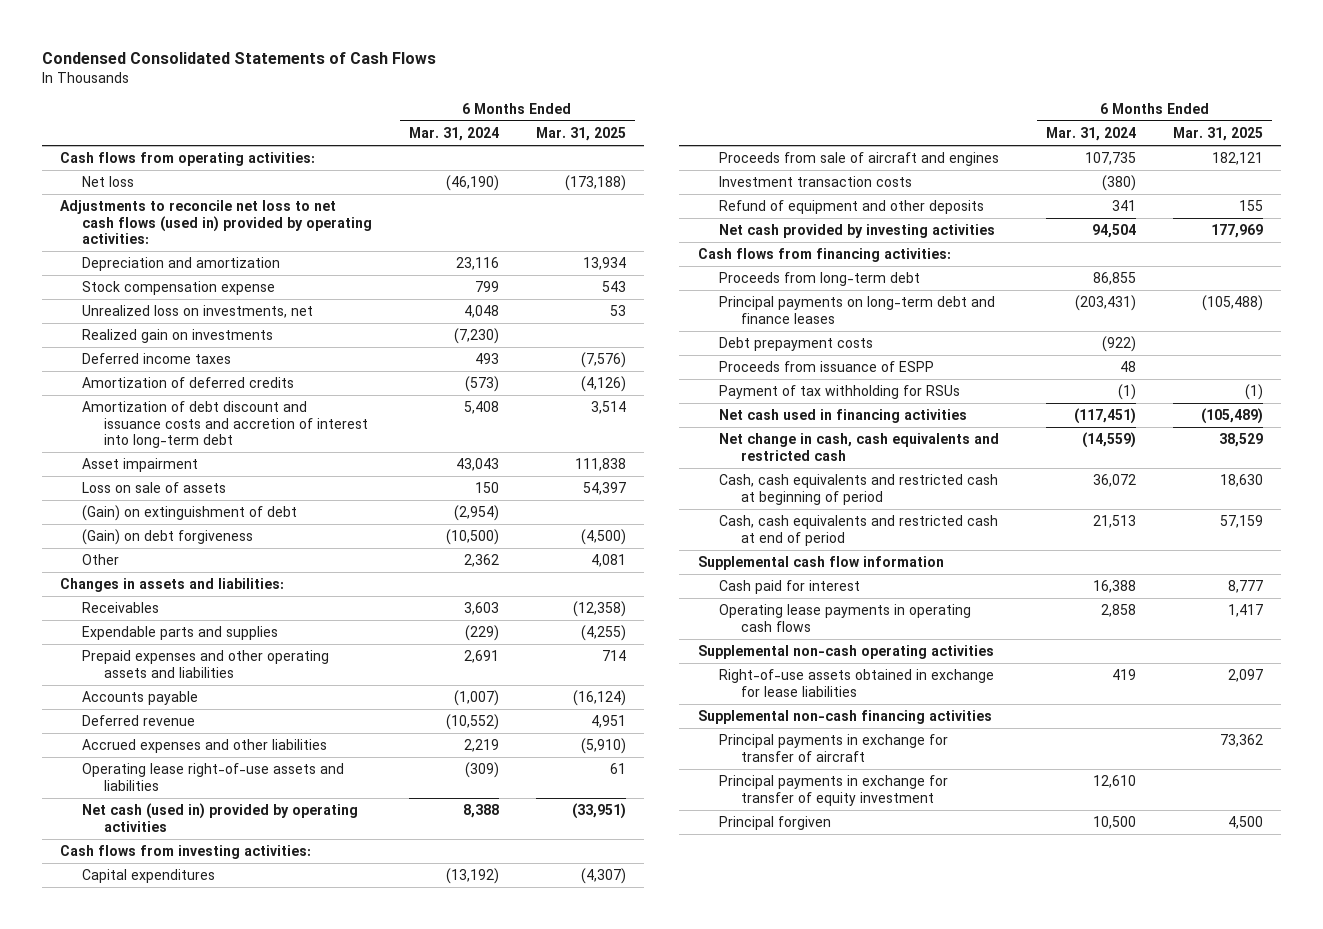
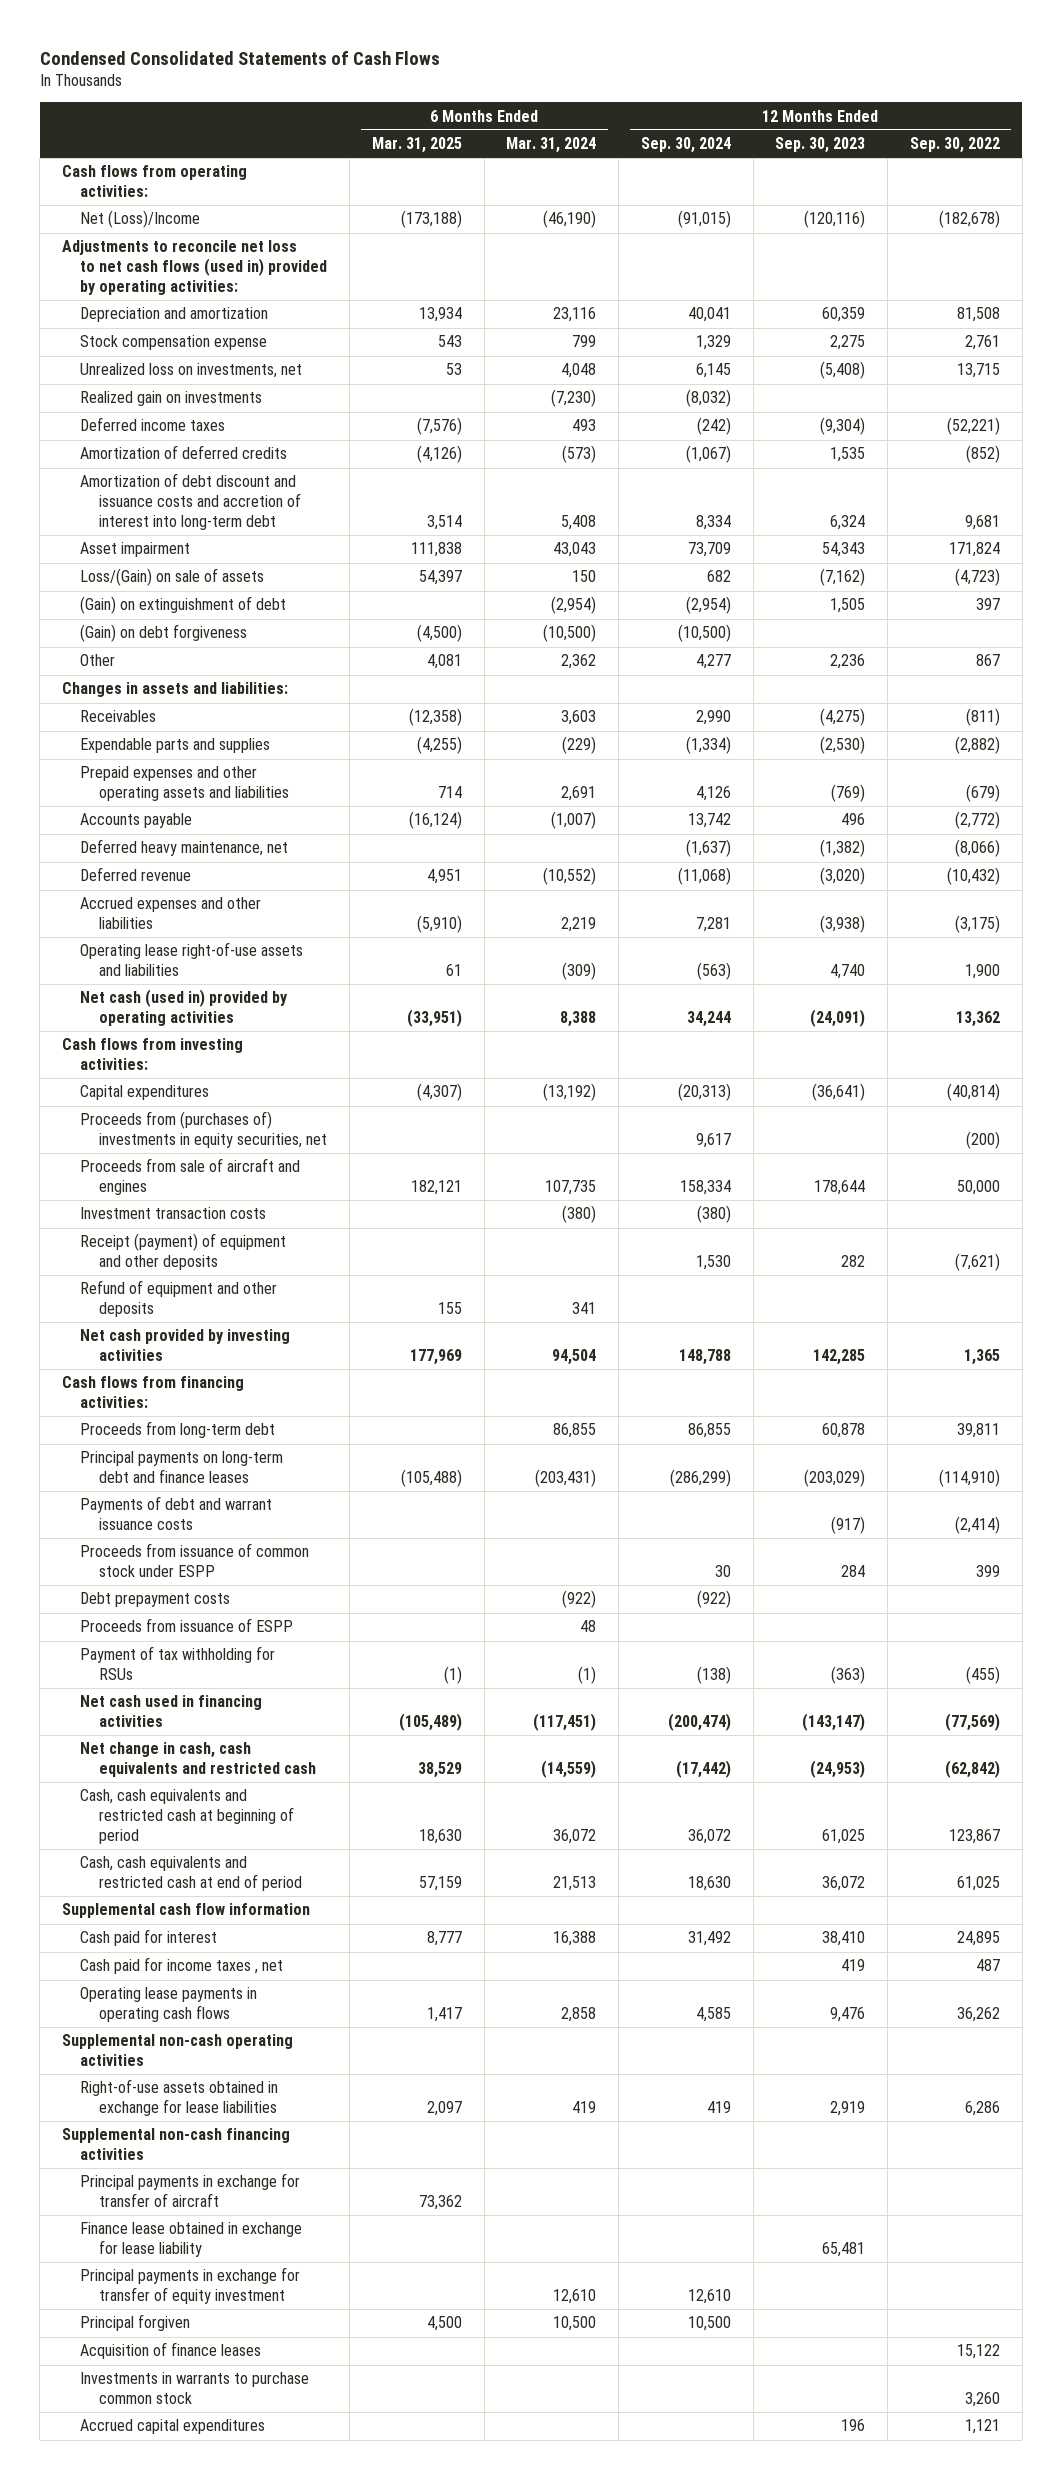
- | 6 Months Ended Mar. 31, 2024 | 6 Months Ended Mar. 31, 2025
+ | 6 Months Ended Mar. 31, 2025 | 6 Months Ended Mar. 31, 2024 | 12 Months Ended Sep. 30, 2024 | 12 Months Ended Sep. 30, 2023 | 12 Months Ended Sep. 30, 2022
- Net loss | (46,190) | (173,188)
+ Net (Loss)/Income | (173,188) | (46,190) | (91,015) | (120,116) | (182,678)
- Loss on sale of assets | 150 | 54,397
+ Loss/(Gain) on sale of assets | 54,397 | 150 | 682 | (7,162) | (4,723)
+ Deferred heavy maintenance, net | | | (1,637) | (1,382) | (8,066)
+ Proceeds from (purchases of) investments in equity securities, net | | | 9,617 | | (200)
+ Receipt (payment) of equipment and other deposits | | | 1,530 | 282 | (7,621)
+ Payments of debt and warrant issuance costs | | | | (917) | (2,414)
+ Proceeds from issuance of common stock under ESPP | | | 30 | 284 | 399
+ Cash paid for income taxes , net | | | | 419 | 487
+ Finance lease obtained in exchange for lease liability | | | | 65,481 |
+ Acquisition of finance leases | | | | | 15,122
+ Investments in warrants to purchase common stock | | | | | 3,260
+ Accrued capital expenditures | | | | 196 | 1,121

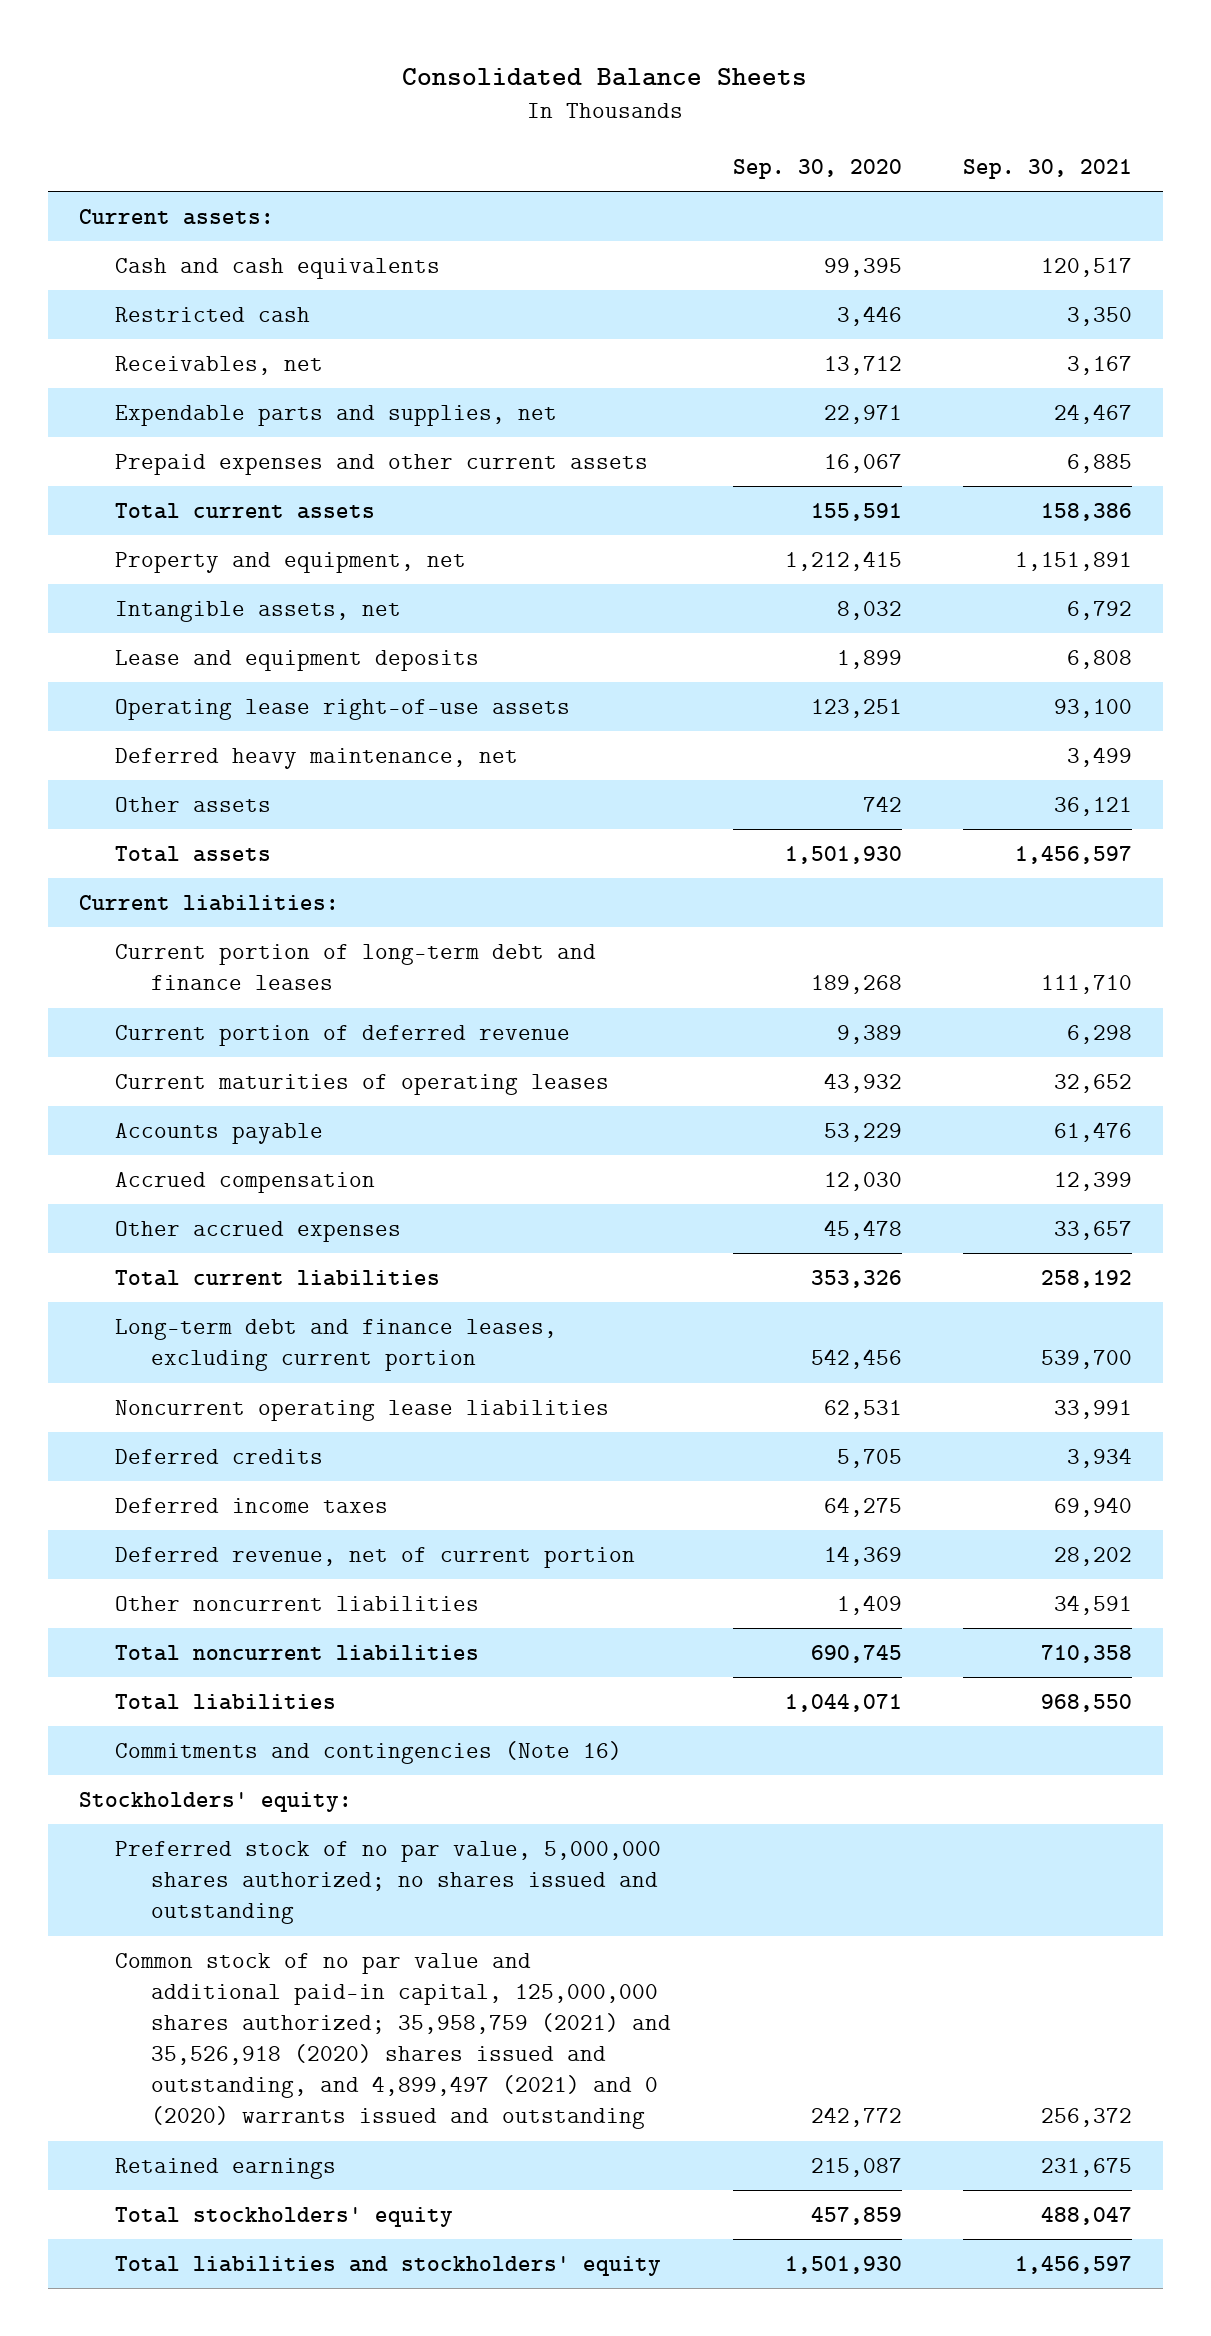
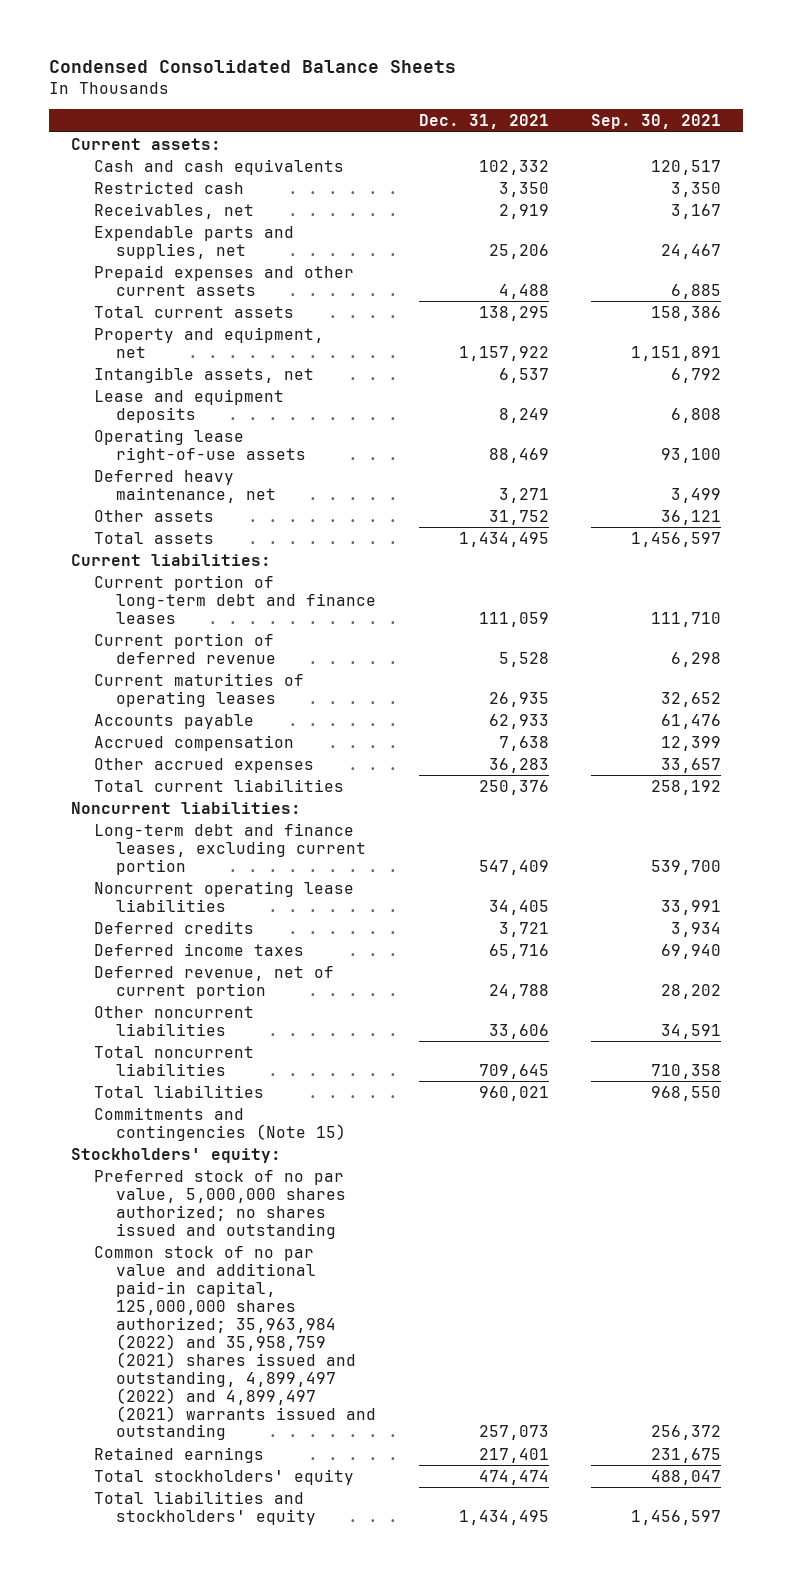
- Consolidated Balance Sheets
+ Condensed Consolidated Balance Sheets
- | Sep. 30, 2020 | Sep. 30, 2021
+ | Dec. 31, 2021 | Sep. 30, 2021
+ Noncurrent liabilities:
- Commitments and contingencies (Note 16)
+ Commitments and contingencies (Note 15)
- Common stock of no par value and additional paid-in capital, 125,000,000 shares authorized; 35,958,759 (2021) and 35,526,918 (2020) shares issued and outstanding, and 4,899,497 (2021) and 0 (2020) warrants issued and outstanding | 242,772 | 256,372
+ Common stock of no par value and additional paid-in capital, 125,000,000 shares authorized; 35,963,984 (2022) and 35,958,759 (2021) shares issued and outstanding, 4,899,497 (2022) and 4,899,497 (2021) warrants issued and outstanding | 257,073 | 256,372

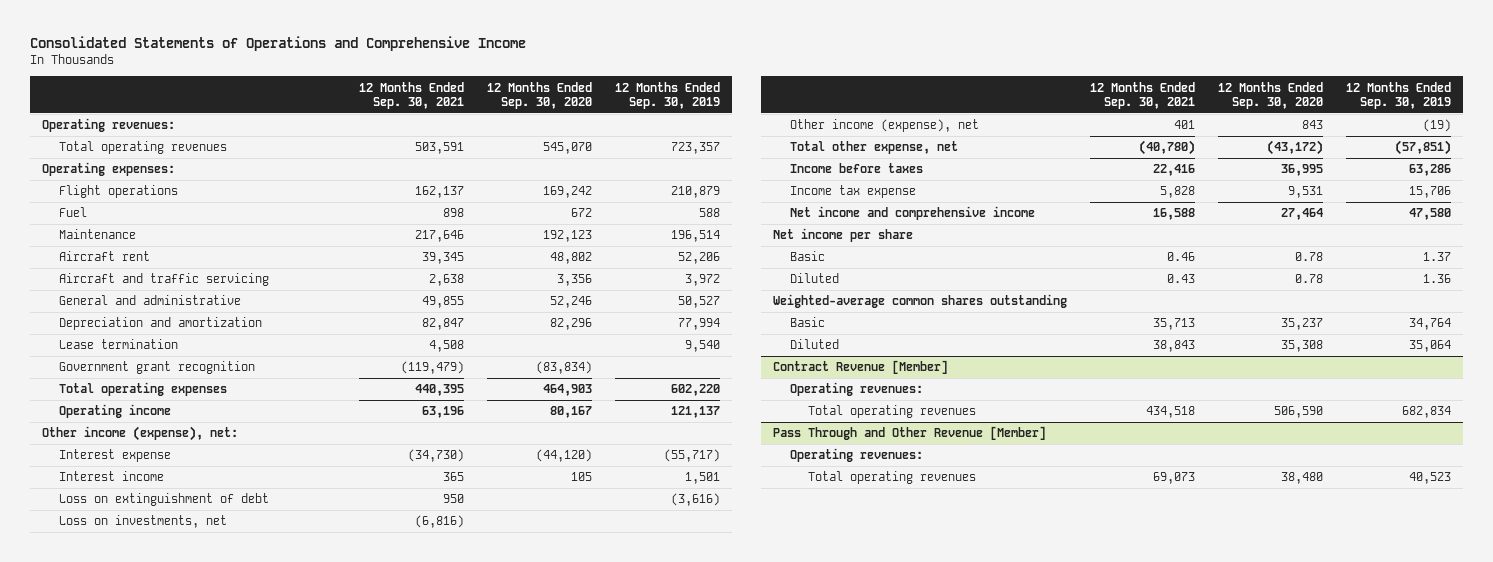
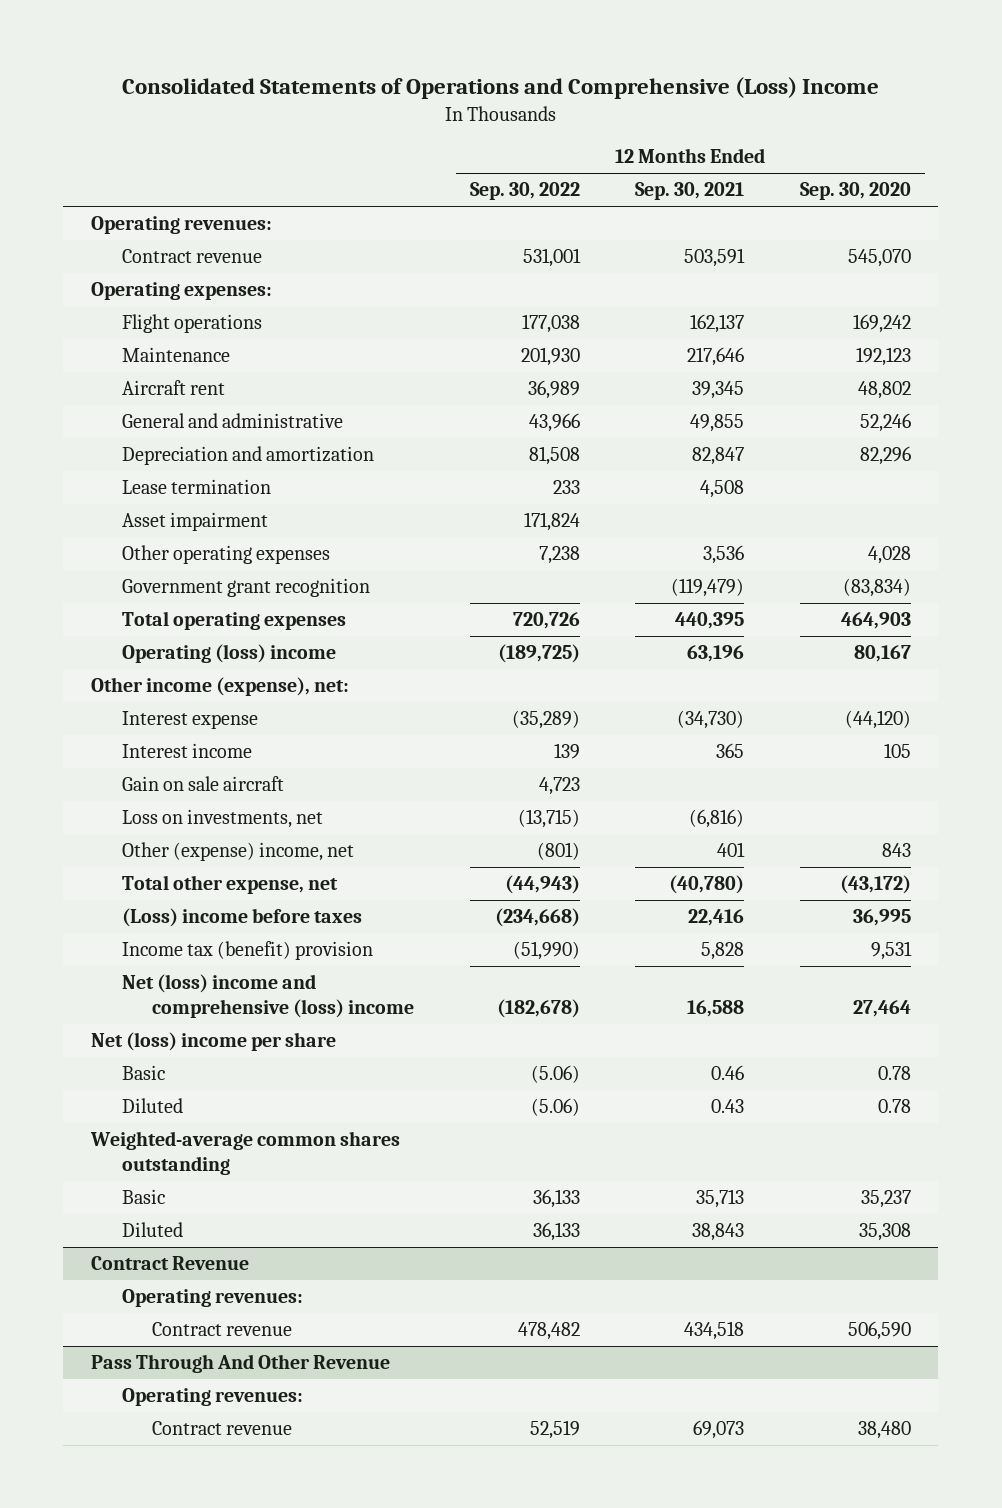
- Consolidated Statements of Operations and Comprehensive Income
+ Consolidated Statements of Operations and Comprehensive (Loss) Income
- | 12 Months Ended Sep. 30, 2021 | 12 Months Ended Sep. 30, 2020 | 12 Months Ended Sep. 30, 2019
+ | 12 Months Ended Sep. 30, 2022 | 12 Months Ended Sep. 30, 2021 | 12 Months Ended Sep. 30, 2020
- Total operating revenues | 503,591 | 545,070 | 723,357
+ Contract revenue | 531,001 | 503,591 | 545,070
- Fuel | 898 | 672 | 588
- Aircraft and traffic servicing | 2,638 | 3,356 | 3,972
+ Asset impairment | 171,824 | |
+ Other operating expenses | 7,238 | 3,536 | 4,028
- Operating income | 63,196 | 80,167 | 121,137
+ Operating (loss) income | (189,725) | 63,196 | 80,167
- Loss on extinguishment of debt | 950 | | (3,616)
+ Gain on sale aircraft | 4,723 | |
- Other income (expense), net | 401 | 843 | (19)
+ Other (expense) income, net | (801) | 401 | 843
- Income before taxes | 22,416 | 36,995 | 63,286
- Income tax expense | 5,828 | 9,531 | 15,706
- Net income and comprehensive income | 16,588 | 27,464 | 47,580
- Net income per share
+ (Loss) income before taxes | (234,668) | 22,416 | 36,995
+ Income tax (benefit) provision | (51,990) | 5,828 | 9,531
+ Net (loss) income and comprehensive (loss) income | (182,678) | 16,588 | 27,464
+ Net (loss) income per share
- Contract Revenue [Member]
+ Contract Revenue
- Total operating revenues | 434,518 | 506,590 | 682,834
- Pass Through and Other Revenue [Member]
+ Contract revenue | 478,482 | 434,518 | 506,590
+ Pass Through And Other Revenue
- Total operating revenues | 69,073 | 38,480 | 40,523
+ Contract revenue | 52,519 | 69,073 | 38,480

